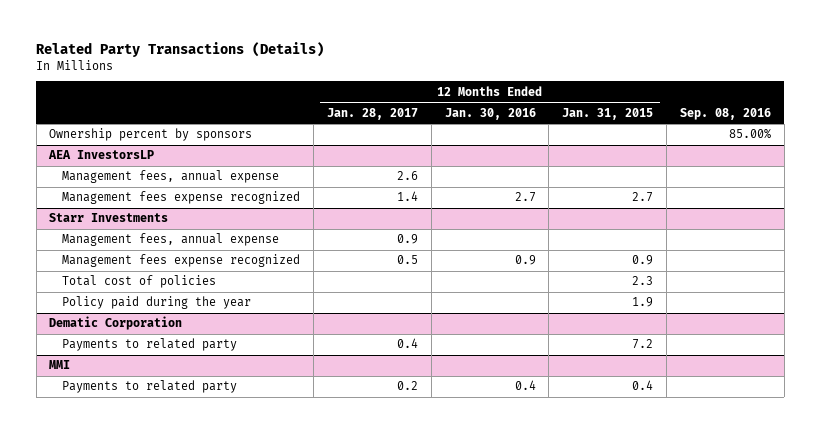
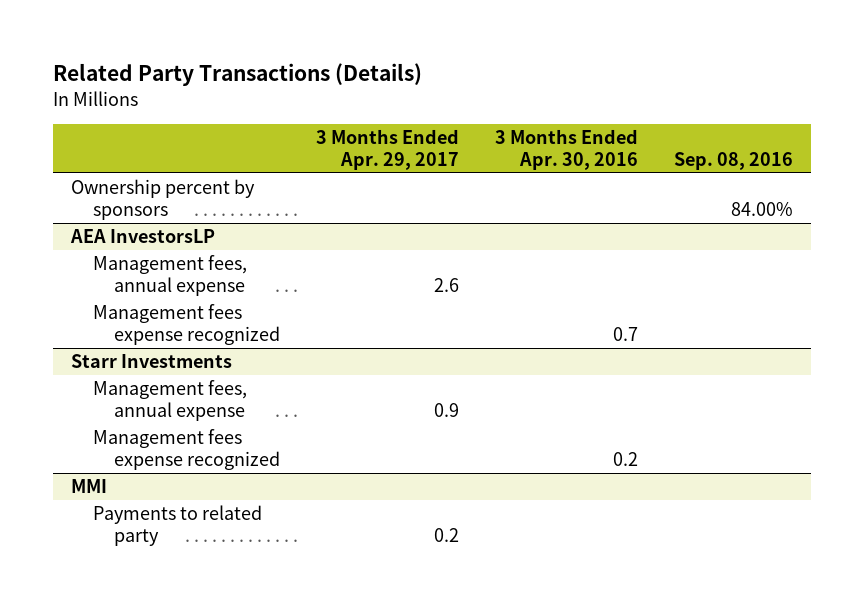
- | 12 Months Ended Jan. 28, 2017 | 12 Months Ended Jan. 30, 2016 | 12 Months Ended Jan. 31, 2015 | Sep. 08, 2016
+ | 3 Months Ended Apr. 29, 2017 | 3 Months Ended Apr. 30, 2016 | Sep. 08, 2016
- Ownership percent by sponsors | | | | 85.00%
+ Ownership percent by sponsors | | | 84.00%
@ Starr Investments
- Total cost of policies | | | 2.3 |
- Policy paid during the year | | | 1.9 |
- Dematic Corporation
- Payments to related party | 0.4 | | 7.2 |

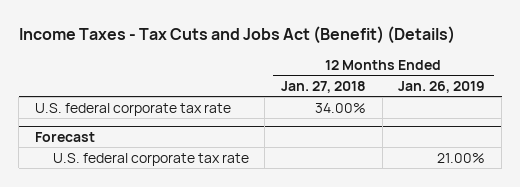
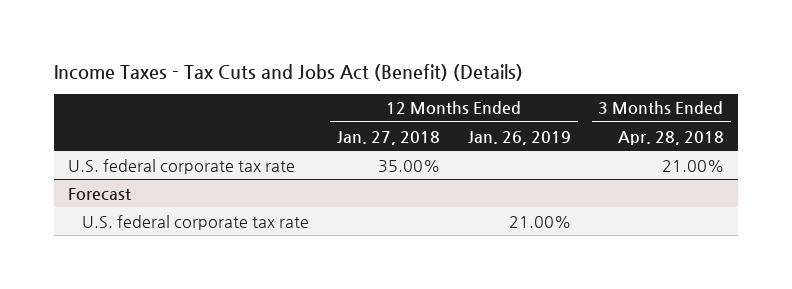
- | 12 Months Ended Jan. 27, 2018 | 12 Months Ended Jan. 26, 2019
+ | 12 Months Ended Jan. 27, 2018 | 12 Months Ended Jan. 26, 2019 | 3 Months Ended Apr. 28, 2018
- U.S. federal corporate tax rate | 34.00% |
+ U.S. federal corporate tax rate | 35.00% | | 21.00%

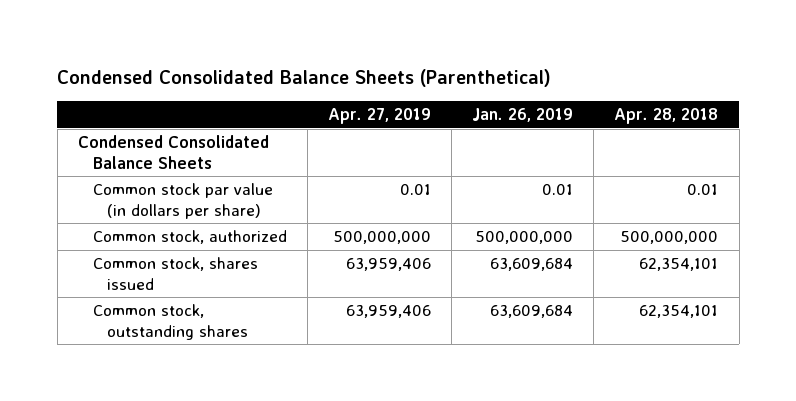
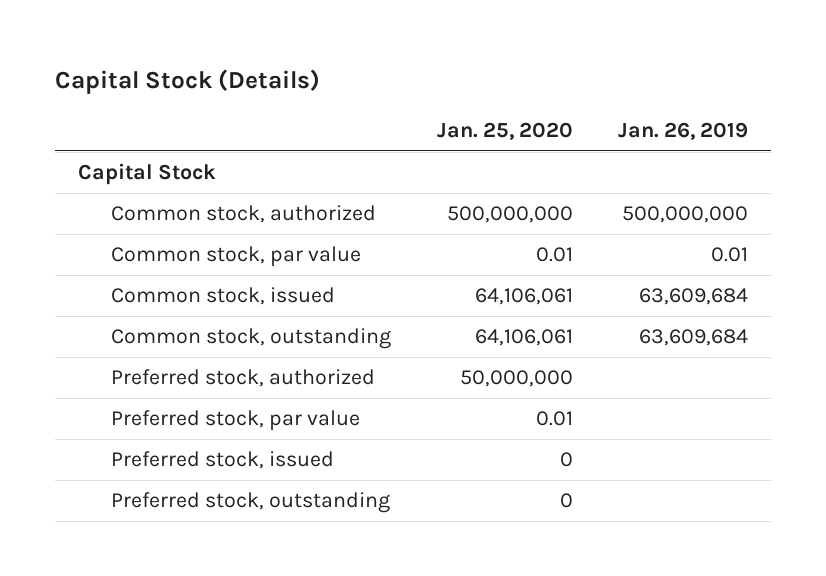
- Condensed Consolidated Balance Sheets (Parenthetical)
+ Capital Stock (Details)
- | Apr. 27, 2019 | Jan. 26, 2019 | Apr. 28, 2018
+ | Jan. 25, 2020 | Jan. 26, 2019
- Condensed Consolidated Balance Sheets
- Common stock par value (in dollars per share) | 0.01 | 0.01 | 0.01
+ Capital Stock
- Common stock, shares issued | 63,959,406 | 63,609,684 | 62,354,101
- Common stock, outstanding shares | 63,959,406 | 63,609,684 | 62,354,101
+ Common stock, par value | 0.01 | 0.01
+ Common stock, issued | 64,106,061 | 63,609,684
+ Common stock, outstanding | 64,106,061 | 63,609,684
+ Preferred stock, authorized | 50,000,000 |
+ Preferred stock, par value | 0.01 |
+ Preferred stock, issued | 0 |
+ Preferred stock, outstanding | 0 |

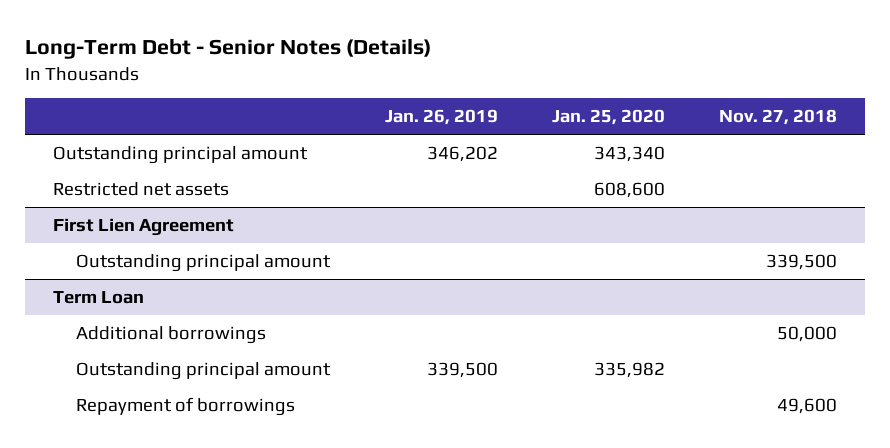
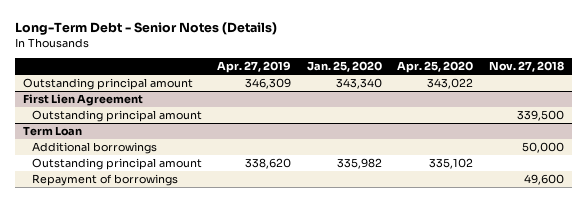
- | Jan. 26, 2019 | Jan. 25, 2020 | Nov. 27, 2018
+ | Apr. 27, 2019 | Jan. 25, 2020 | Apr. 25, 2020 | Nov. 27, 2018
- Restricted net assets | | 608,600 |

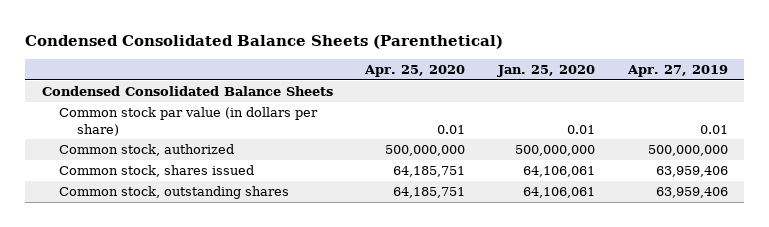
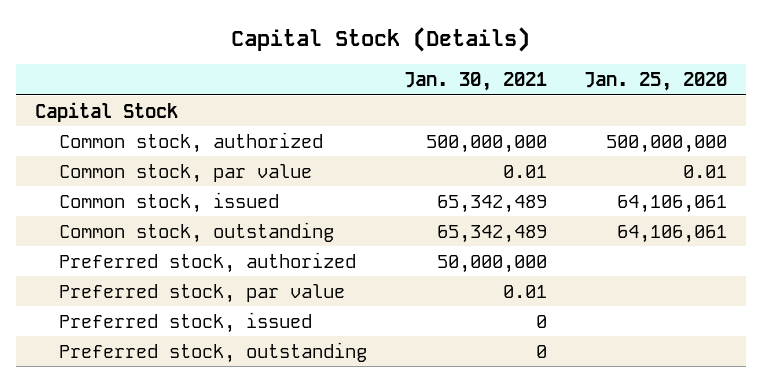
- Condensed Consolidated Balance Sheets (Parenthetical)
+ Capital Stock (Details)
- | Apr. 25, 2020 | Jan. 25, 2020 | Apr. 27, 2019
+ | Jan. 30, 2021 | Jan. 25, 2020
- Condensed Consolidated Balance Sheets
- Common stock par value (in dollars per share) | 0.01 | 0.01 | 0.01
+ Capital Stock
- Common stock, shares issued | 64,185,751 | 64,106,061 | 63,959,406
- Common stock, outstanding shares | 64,185,751 | 64,106,061 | 63,959,406
+ Common stock, par value | 0.01 | 0.01
+ Common stock, issued | 65,342,489 | 64,106,061
+ Common stock, outstanding | 65,342,489 | 64,106,061
+ Preferred stock, authorized | 50,000,000 |
+ Preferred stock, par value | 0.01 |
+ Preferred stock, issued | 0 |
+ Preferred stock, outstanding | 0 |

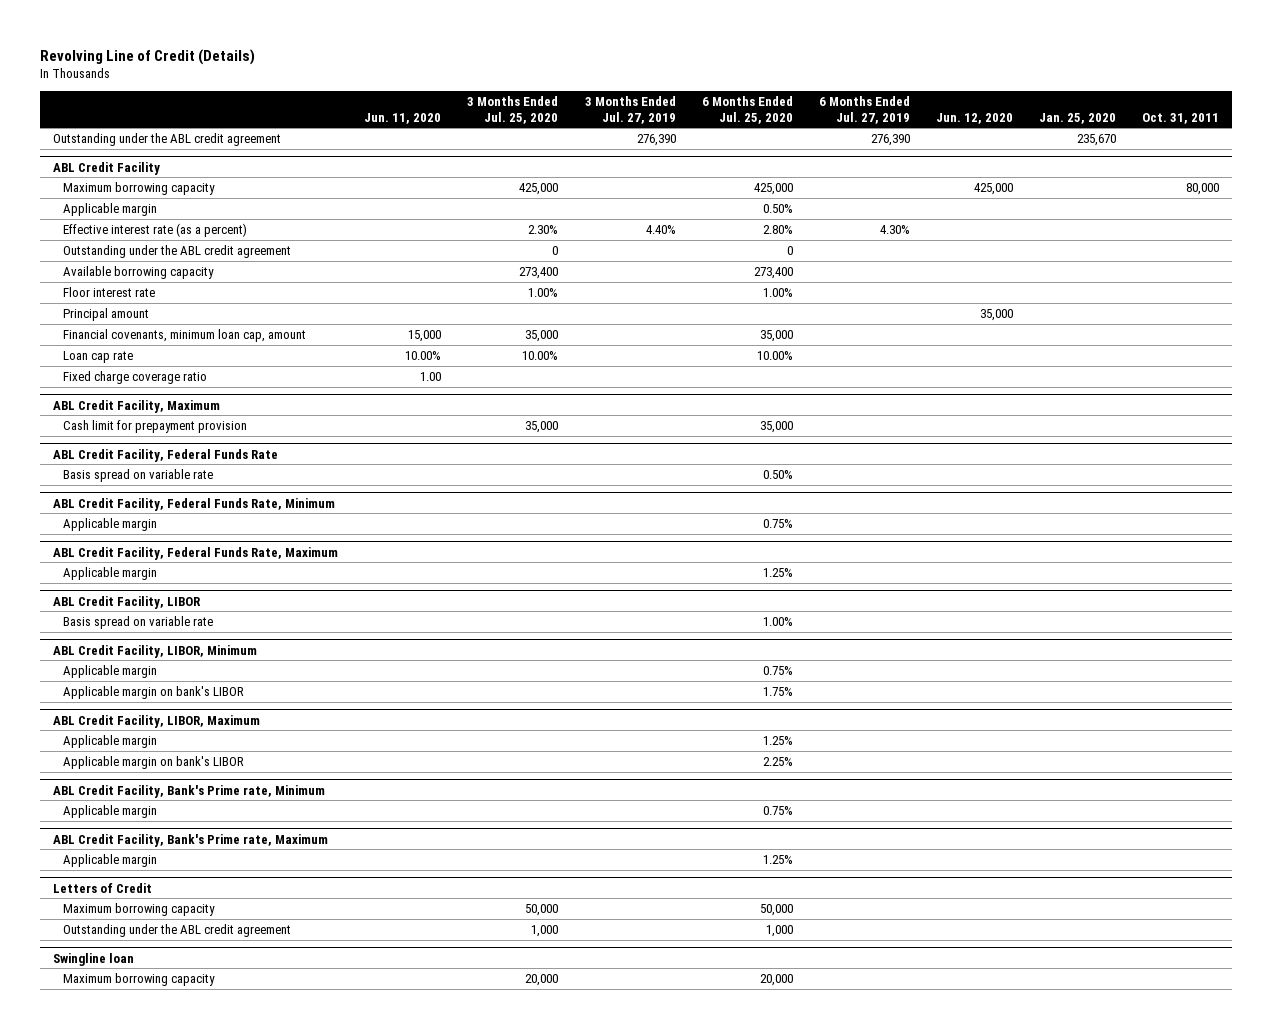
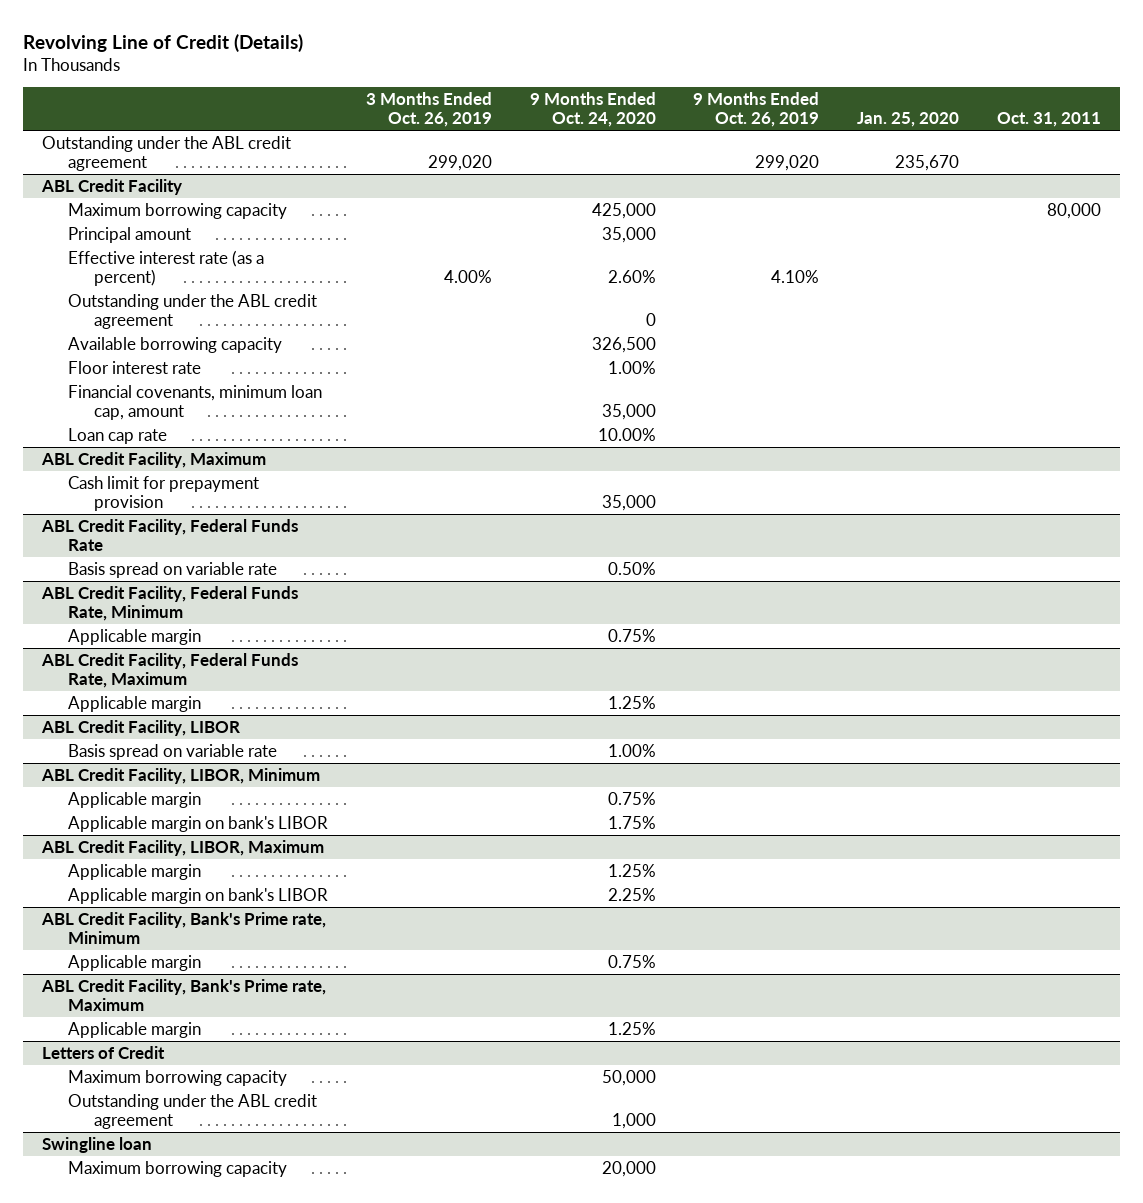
- | Jun. 11, 2020 | 3 Months Ended Jul. 25, 2020 | 3 Months Ended Jul. 27, 2019 | 6 Months Ended Jul. 25, 2020 | 6 Months Ended Jul. 27, 2019 | Jun. 12, 2020 | Jan. 25, 2020 | Oct. 31, 2011
+ | 3 Months Ended Oct. 26, 2019 | 9 Months Ended Oct. 24, 2020 | 9 Months Ended Oct. 26, 2019 | Jan. 25, 2020 | Oct. 31, 2011
@ ABL Credit Facility
- Applicable margin | | | | 0.50% | | | |
moved up: Principal amount | | 35,000 | | |
- Fixed charge coverage ratio | 1.00 | | | | | | |

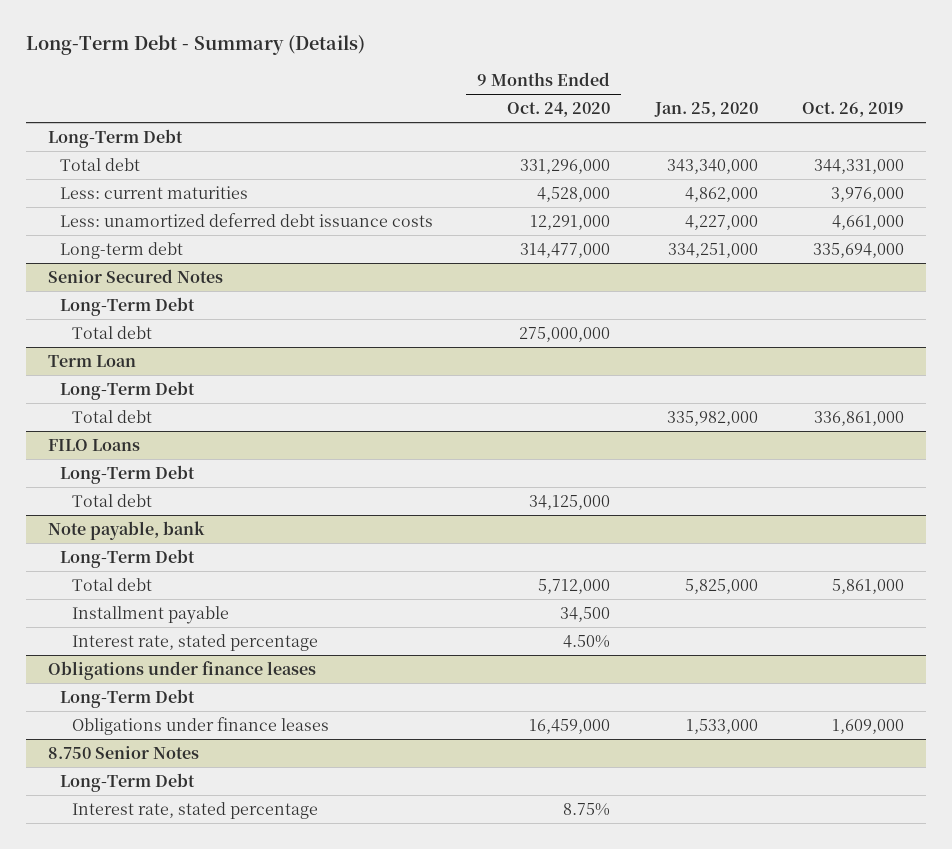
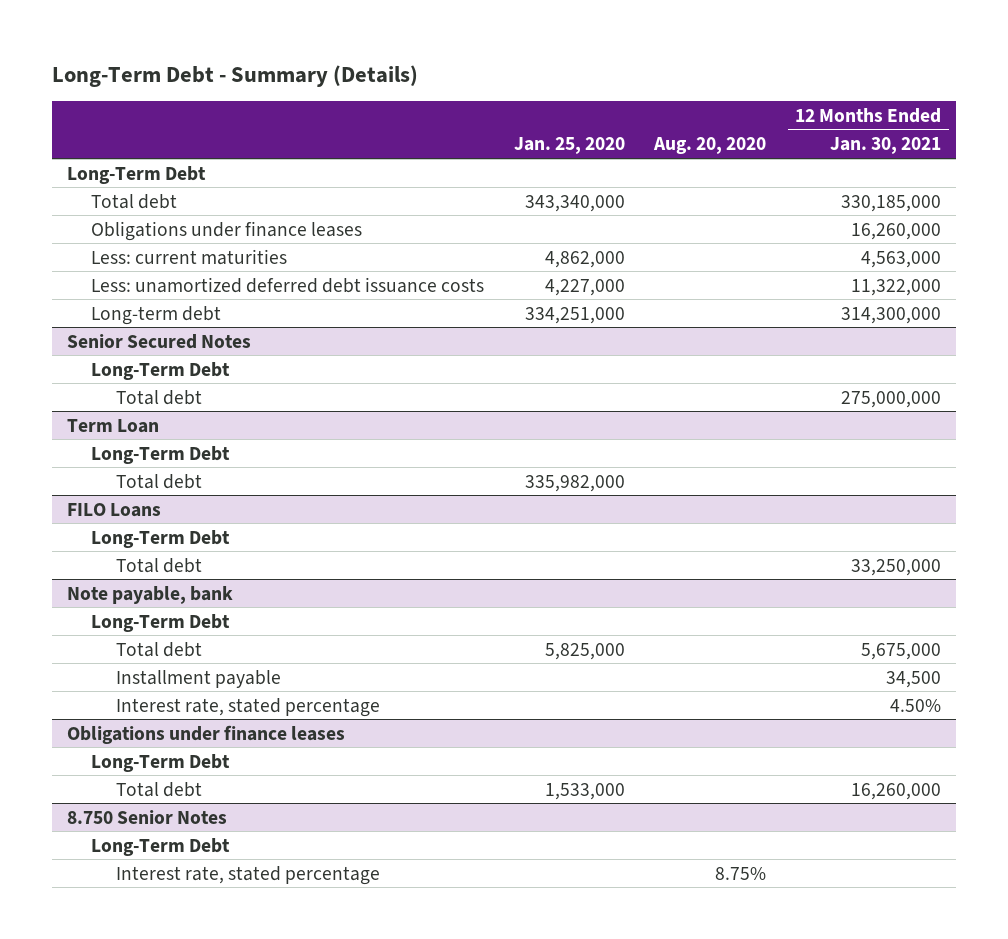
- | 9 Months Ended Oct. 24, 2020 | Jan. 25, 2020 | Oct. 26, 2019
+ | Jan. 25, 2020 | Aug. 20, 2020 | 12 Months Ended Jan. 30, 2021
+ Obligations under finance leases | | | 16,260,000
@ Obligations under finance leases
- Obligations under finance leases | 16,459,000 | 1,533,000 | 1,609,000
+ Total debt | 1,533,000 | | 16,260,000

